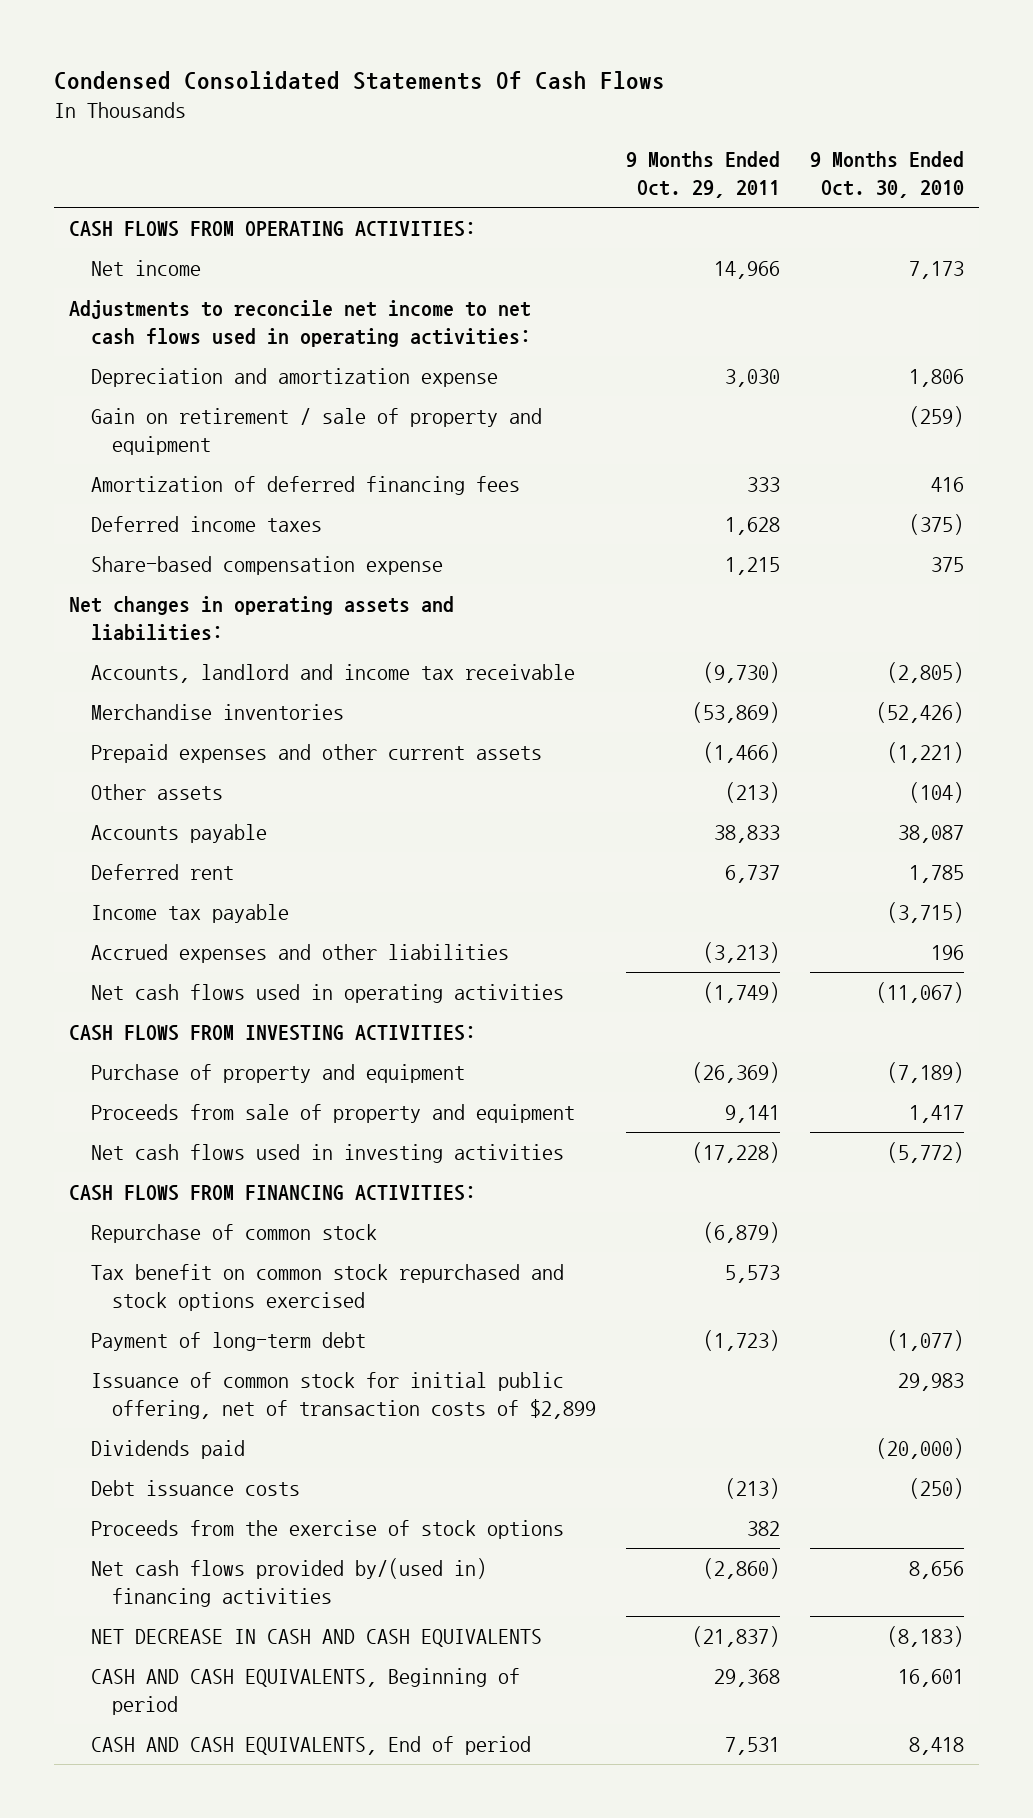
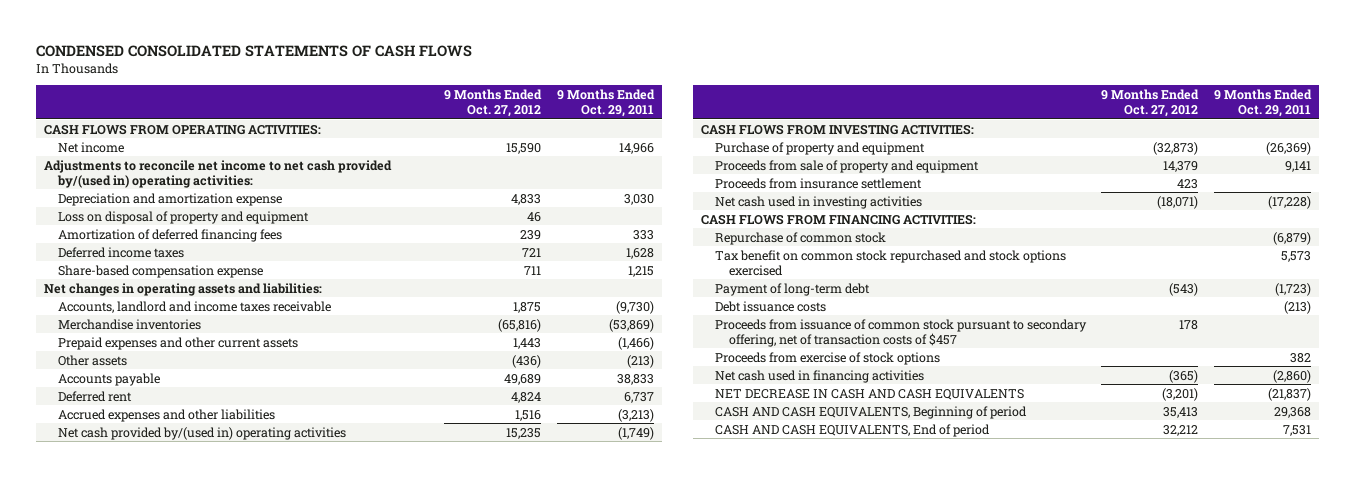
- Condensed Consolidated Statements Of Cash Flows
+ CONDENSED CONSOLIDATED STATEMENTS OF CASH FLOWS
- | 9 Months Ended Oct. 29, 2011 | 9 Months Ended Oct. 30, 2010
+ | 9 Months Ended Oct. 27, 2012 | 9 Months Ended Oct. 29, 2011
- Adjustments to reconcile net income to net cash flows used in operating activities:
+ Adjustments to reconcile net income to net cash provided by/(used in) operating activities:
- Gain on retirement / sale of property and equipment | | (259)
+ Loss on disposal of property and equipment | 46 |
- Accounts, landlord and income tax receivable | (9,730) | (2,805)
+ Accounts, landlord and income taxes receivable | 1,875 | (9,730)
- Income tax payable | | (3,715)
- Net cash flows used in operating activities | (1,749) | (11,067)
+ Net cash provided by/(used in) operating activities | 15,235 | (1,749)
- Net cash flows used in investing activities | (17,228) | (5,772)
+ Proceeds from insurance settlement | 423 |
+ Net cash used in investing activities | (18,071) | (17,228)
- Issuance of common stock for initial public offering, net of transaction costs of $2,899 | | 29,983
- Dividends paid | | (20,000)
- Proceeds from the exercise of stock options | 382 |
- Net cash flows provided by/(used in) financing activities | (2,860) | 8,656
+ Proceeds from issuance of common stock pursuant to secondary offering, net of transaction costs of $457 | 178 |
+ Proceeds from exercise of stock options | | 382
+ Net cash used in financing activities | (365) | (2,860)

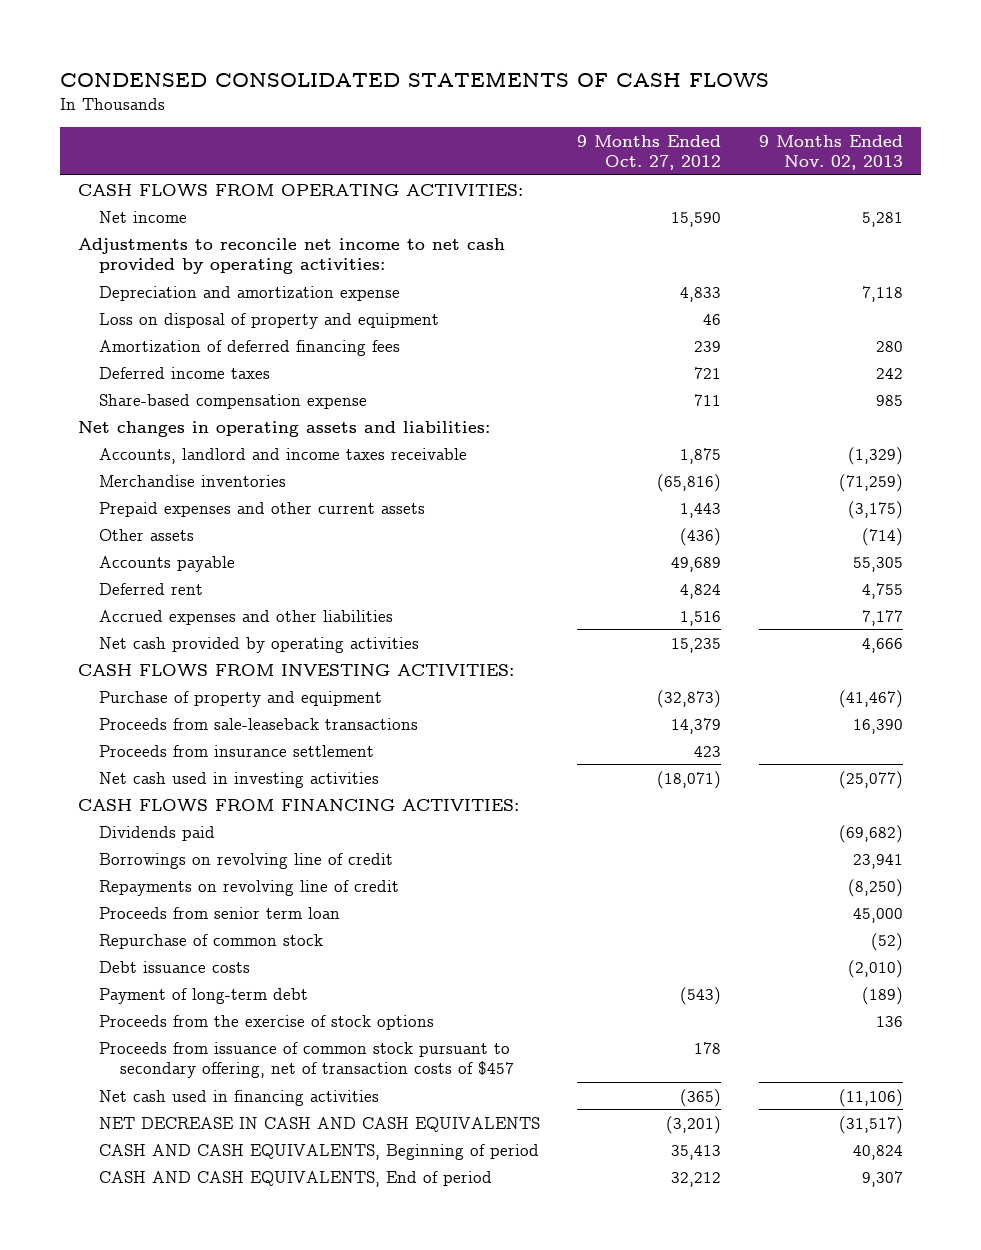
- | 9 Months Ended Oct. 27, 2012 | 9 Months Ended Oct. 29, 2011
+ | 9 Months Ended Oct. 27, 2012 | 9 Months Ended Nov. 02, 2013
- Adjustments to reconcile net income to net cash provided by/(used in) operating activities:
+ Adjustments to reconcile net income to net cash provided by operating activities:
- Net cash provided by/(used in) operating activities | 15,235 | (1,749)
+ Net cash provided by operating activities | 15,235 | 4,666
- Proceeds from sale of property and equipment | 14,379 | 9,141
+ Proceeds from sale-leaseback transactions | 14,379 | 16,390
+ Dividends paid | | (69,682)
+ Borrowings on revolving line of credit | | 23,941
+ Repayments on revolving line of credit | | (8,250)
+ Proceeds from senior term loan | | 45,000
- Tax benefit on common stock repurchased and stock options exercised | | 5,573
moved down: Payment of long-term debt | (543) | (189)
+ Proceeds from the exercise of stock options | | 136
- Proceeds from exercise of stock options | | 382

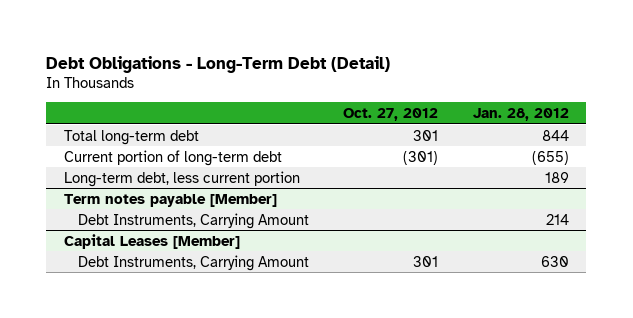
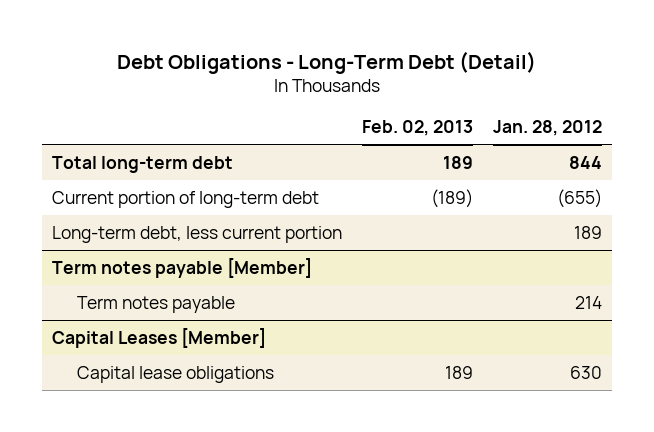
- | Oct. 27, 2012 | Jan. 28, 2012
+ | Feb. 02, 2013 | Jan. 28, 2012
@ Term notes payable [Member]
- Debt Instruments, Carrying Amount | | 214
+ Term notes payable | | 214
@ Capital Leases [Member]
- Debt Instruments, Carrying Amount | 301 | 630
+ Capital lease obligations | 189 | 630

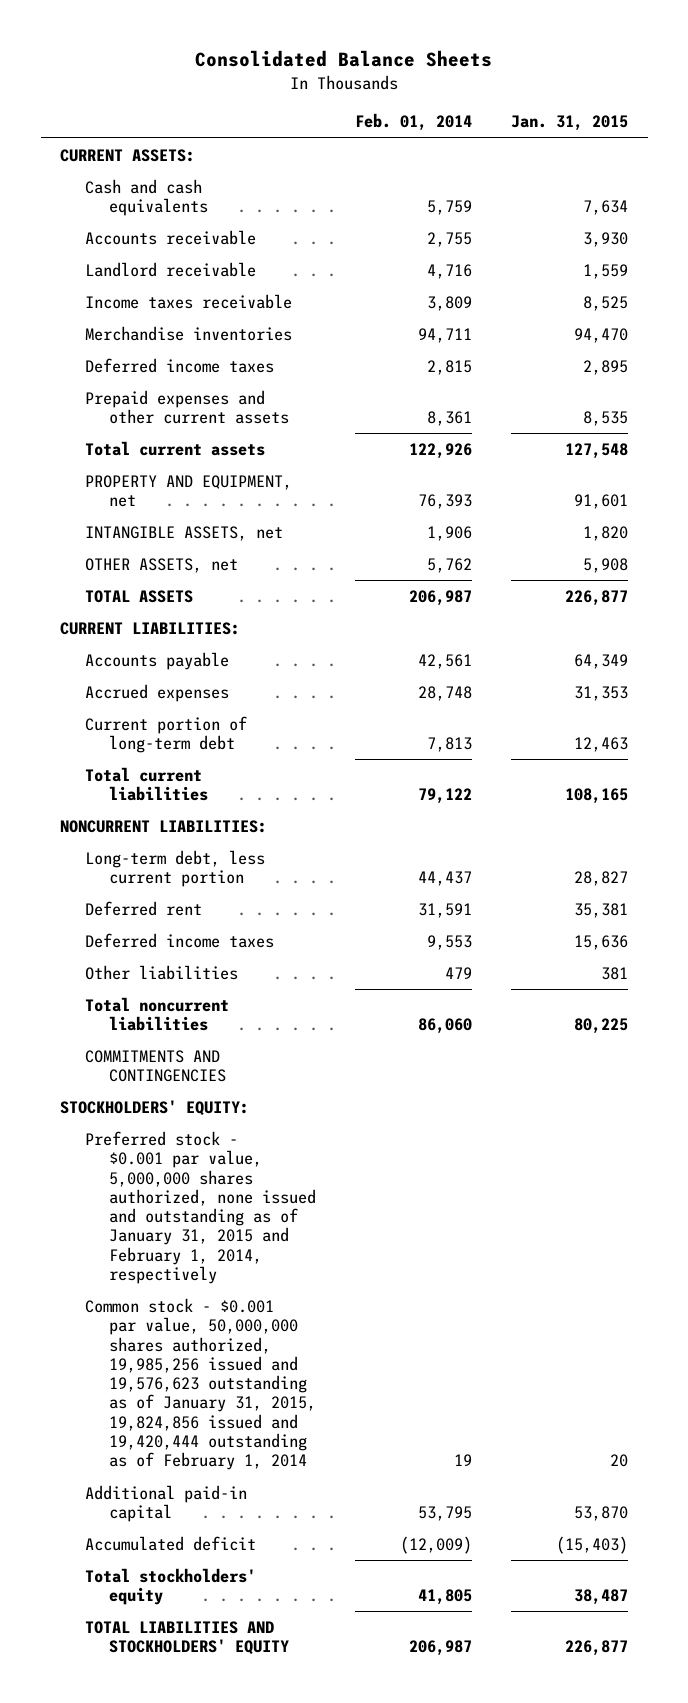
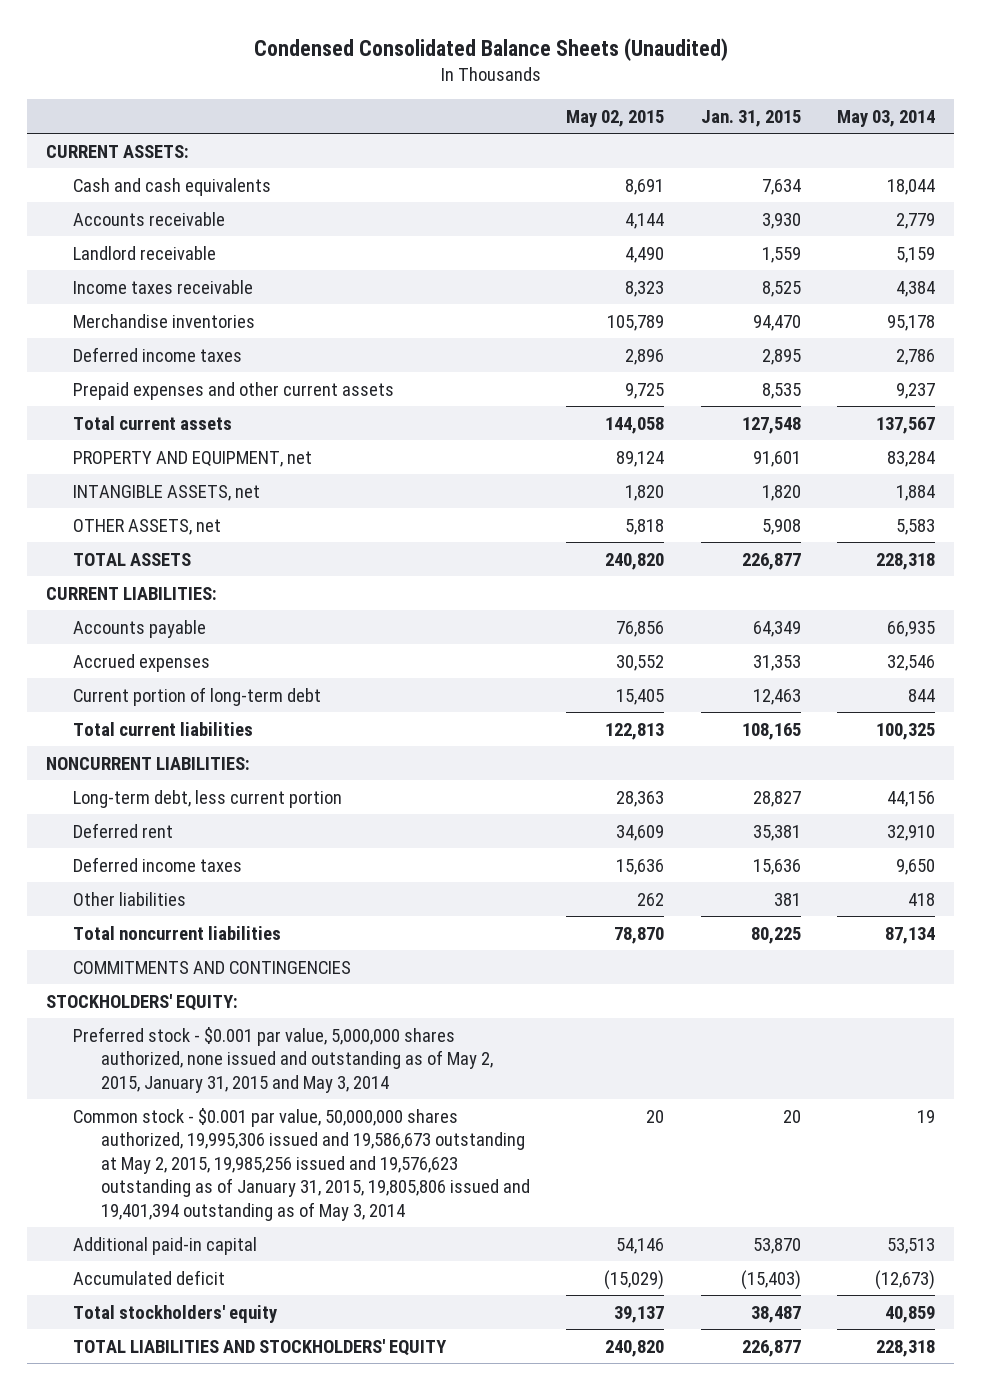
- Consolidated Balance Sheets
+ Condensed Consolidated Balance Sheets (Unaudited)
- | Feb. 01, 2014 | Jan. 31, 2015
+ | May 02, 2015 | Jan. 31, 2015 | May 03, 2014
- Preferred stock - $0.001 par value, 5,000,000 shares authorized, none issued and outstanding as of January 31, 2015 and February 1, 2014, respectively
- Common stock - $0.001 par value, 50,000,000 shares authorized, 19,985,256 issued and 19,576,623 outstanding as of January 31, 2015, 19,824,856 issued and 19,420,444 outstanding as of February 1, 2014 | 19 | 20
+ Preferred stock - $0.001 par value, 5,000,000 shares authorized, none issued and outstanding as of May 2, 2015, January 31, 2015 and May 3, 2014
+ Common stock - $0.001 par value, 50,000,000 shares authorized, 19,995,306 issued and 19,586,673 outstanding at May 2, 2015, 19,985,256 issued and 19,576,623 outstanding as of January 31, 2015, 19,805,806 issued and 19,401,394 outstanding as of May 3, 2014 | 20 | 20 | 19

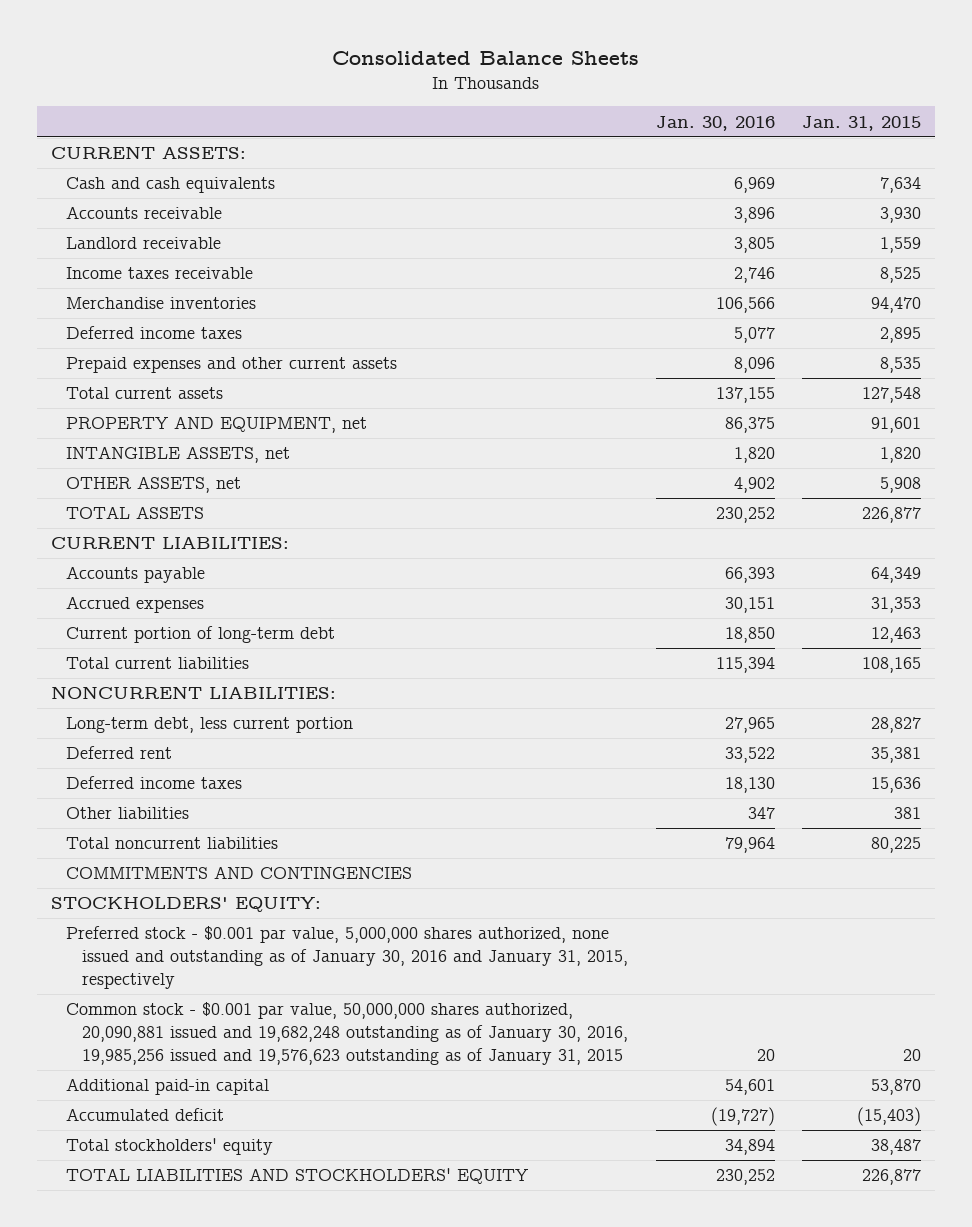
- Condensed Consolidated Balance Sheets (Unaudited)
+ Consolidated Balance Sheets
- | May 02, 2015 | Jan. 31, 2015 | May 03, 2014
+ | Jan. 30, 2016 | Jan. 31, 2015
- Preferred stock - $0.001 par value, 5,000,000 shares authorized, none issued and outstanding as of May 2, 2015, January 31, 2015 and May 3, 2014
- Common stock - $0.001 par value, 50,000,000 shares authorized, 19,995,306 issued and 19,586,673 outstanding at May 2, 2015, 19,985,256 issued and 19,576,623 outstanding as of January 31, 2015, 19,805,806 issued and 19,401,394 outstanding as of May 3, 2014 | 20 | 20 | 19
+ Preferred stock - $0.001 par value, 5,000,000 shares authorized, none issued and outstanding as of January 30, 2016 and January 31, 2015, respectively
+ Common stock - $0.001 par value, 50,000,000 shares authorized, 20,090,881 issued and 19,682,248 outstanding as of January 30, 2016, 19,985,256 issued and 19,576,623 outstanding as of January 31, 2015 | 20 | 20

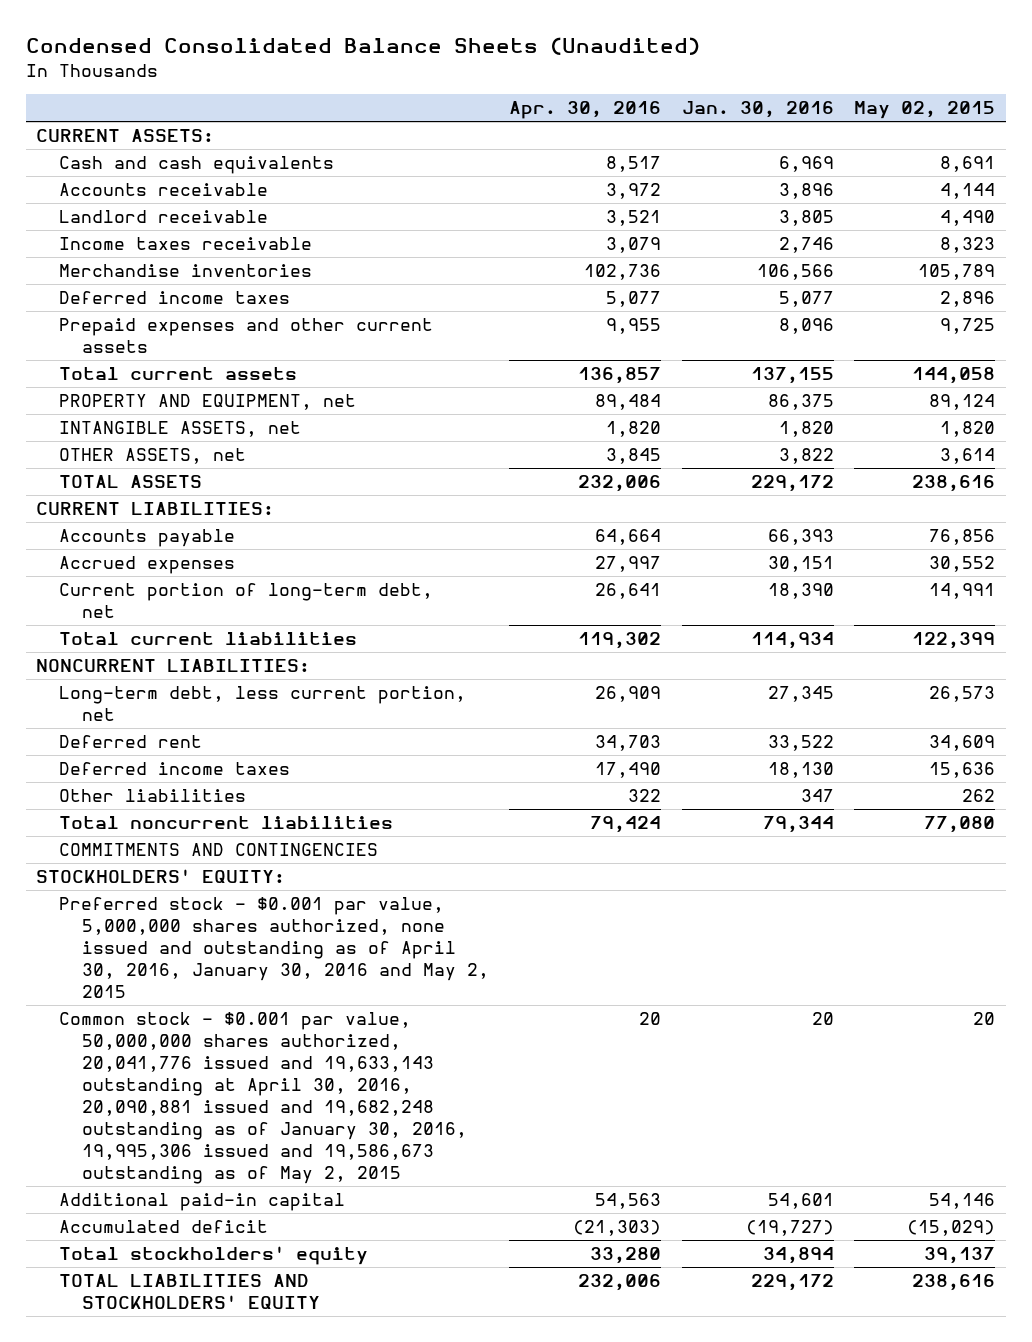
- Consolidated Balance Sheets
+ Condensed Consolidated Balance Sheets (Unaudited)
- | Jan. 30, 2016 | Jan. 31, 2015
+ | Apr. 30, 2016 | Jan. 30, 2016 | May 02, 2015
- OTHER ASSETS, net | 4,902 | 5,908
- TOTAL ASSETS | 230,252 | 226,877
+ OTHER ASSETS, net | 3,845 | 3,822 | 3,614
+ TOTAL ASSETS | 232,006 | 229,172 | 238,616
- Current portion of long-term debt | 18,850 | 12,463
- Total current liabilities | 115,394 | 108,165
+ Current portion of long-term debt, net | 26,641 | 18,390 | 14,991
+ Total current liabilities | 119,302 | 114,934 | 122,399
- Long-term debt, less current portion | 27,965 | 28,827
+ Long-term debt, less current portion, net | 26,909 | 27,345 | 26,573
- Total noncurrent liabilities | 79,964 | 80,225
+ Total noncurrent liabilities | 79,424 | 79,344 | 77,080
- Preferred stock - $0.001 par value, 5,000,000 shares authorized, none issued and outstanding as of January 30, 2016 and January 31, 2015, respectively
- Common stock - $0.001 par value, 50,000,000 shares authorized, 20,090,881 issued and 19,682,248 outstanding as of January 30, 2016, 19,985,256 issued and 19,576,623 outstanding as of January 31, 2015 | 20 | 20
+ Preferred stock - $0.001 par value, 5,000,000 shares authorized, none issued and outstanding as of April 30, 2016, January 30, 2016 and May 2, 2015
+ Common stock - $0.001 par value, 50,000,000 shares authorized, 20,041,776 issued and 19,633,143 outstanding at April 30, 2016, 20,090,881 issued and 19,682,248 outstanding as of January 30, 2016, 19,995,306 issued and 19,586,673 outstanding as of May 2, 2015 | 20 | 20 | 20
- TOTAL LIABILITIES AND STOCKHOLDERS' EQUITY | 230,252 | 226,877
+ TOTAL LIABILITIES AND STOCKHOLDERS' EQUITY | 232,006 | 229,172 | 238,616

